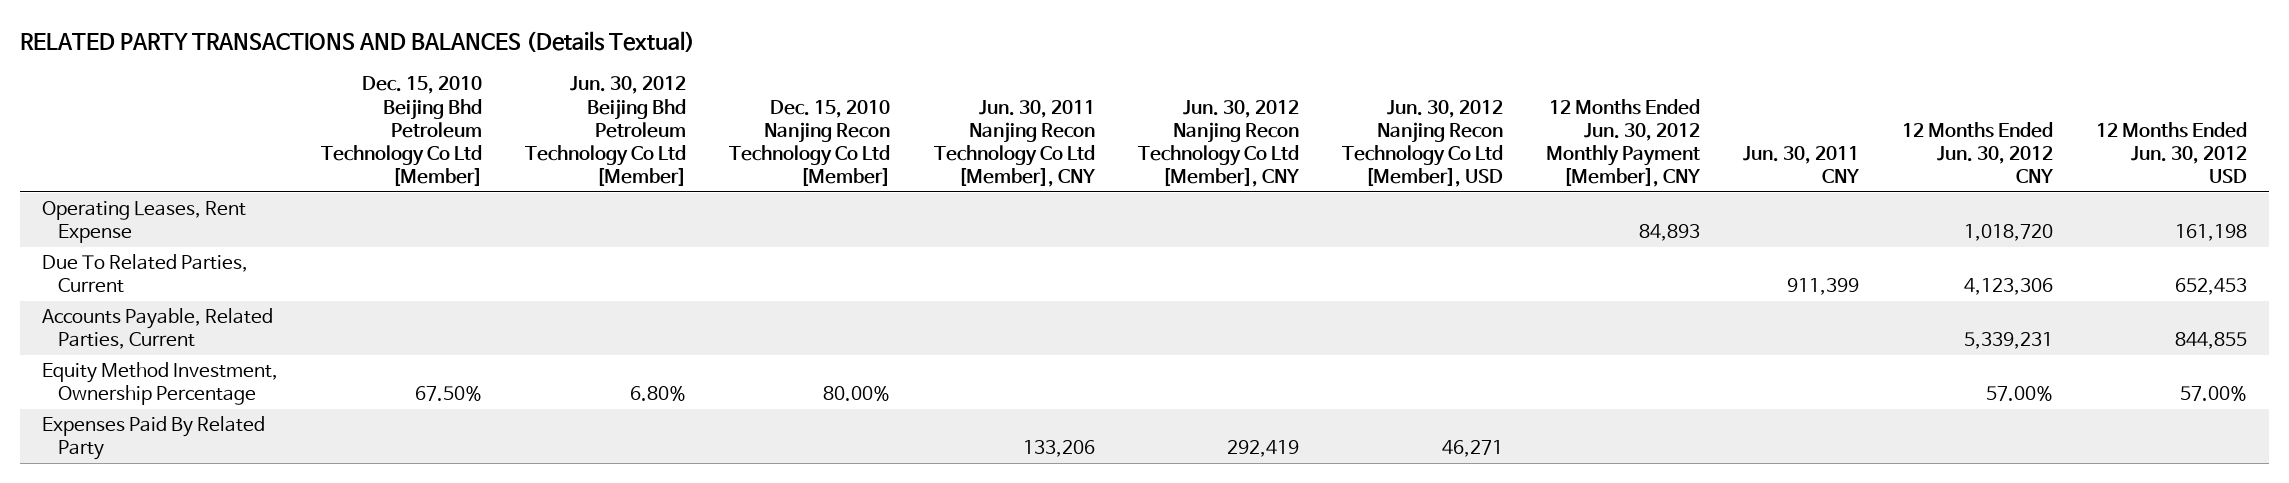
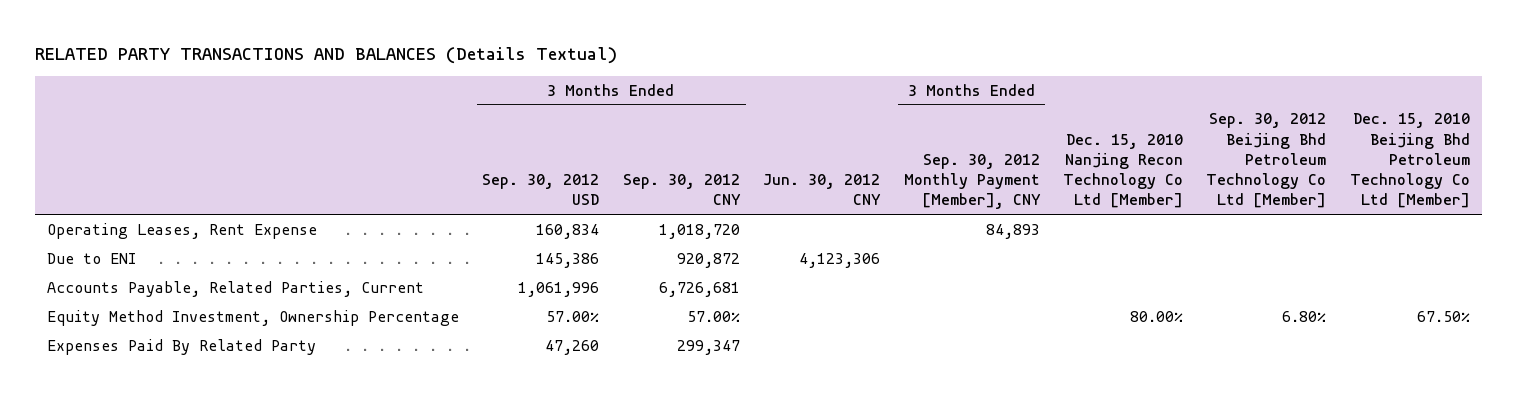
- | Dec. 15, 2010 Beijing Bhd Petroleum Technology Co Ltd [Member] | Jun. 30, 2012 Beijing Bhd Petroleum Technology Co Ltd [Member] | Dec. 15, 2010 Nanjing Recon Technology Co Ltd [Member] | Jun. 30, 2011 Nanjing Recon Technology Co Ltd [Member], CNY | Jun. 30, 2012 Nanjing Recon Technology Co Ltd [Member], CNY | Jun. 30, 2012 Nanjing Recon Technology Co Ltd [Member], USD | 12 Months Ended Jun. 30, 2012 Monthly Payment [Member], CNY | Jun. 30, 2011 CNY | 12 Months Ended Jun. 30, 2012 CNY | 12 Months Ended Jun. 30, 2012 USD
+ | 3 Months Ended Sep. 30, 2012 USD | 3 Months Ended Sep. 30, 2012 CNY | Jun. 30, 2012 CNY | 3 Months Ended Sep. 30, 2012 Monthly Payment [Member], CNY | Dec. 15, 2010 Nanjing Recon Technology Co Ltd [Member] | Sep. 30, 2012 Beijing Bhd Petroleum Technology Co Ltd [Member] | Dec. 15, 2010 Beijing Bhd Petroleum Technology Co Ltd [Member]
- Due To Related Parties, Current | | | | | | | | 911,399 | 4,123,306 | 652,453
+ Due to ENI | 145,386 | 920,872 | 4,123,306 | | | |

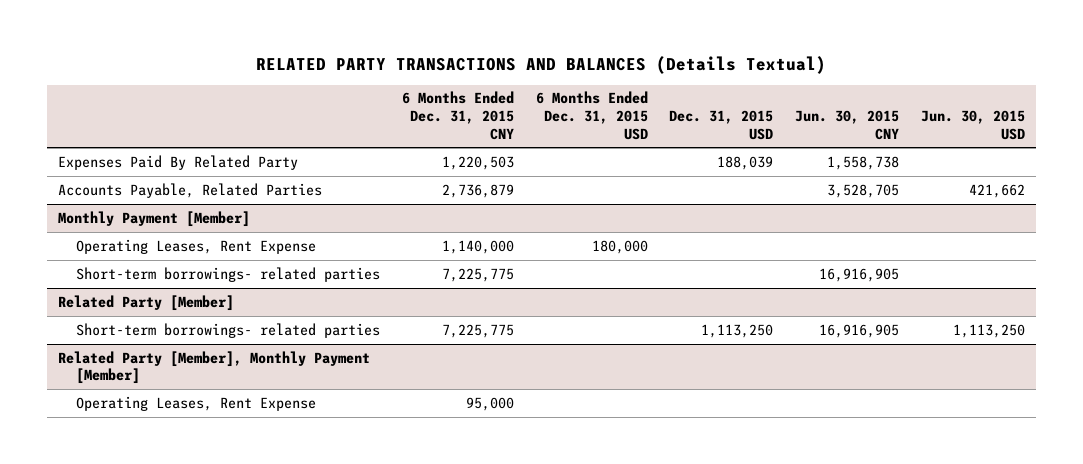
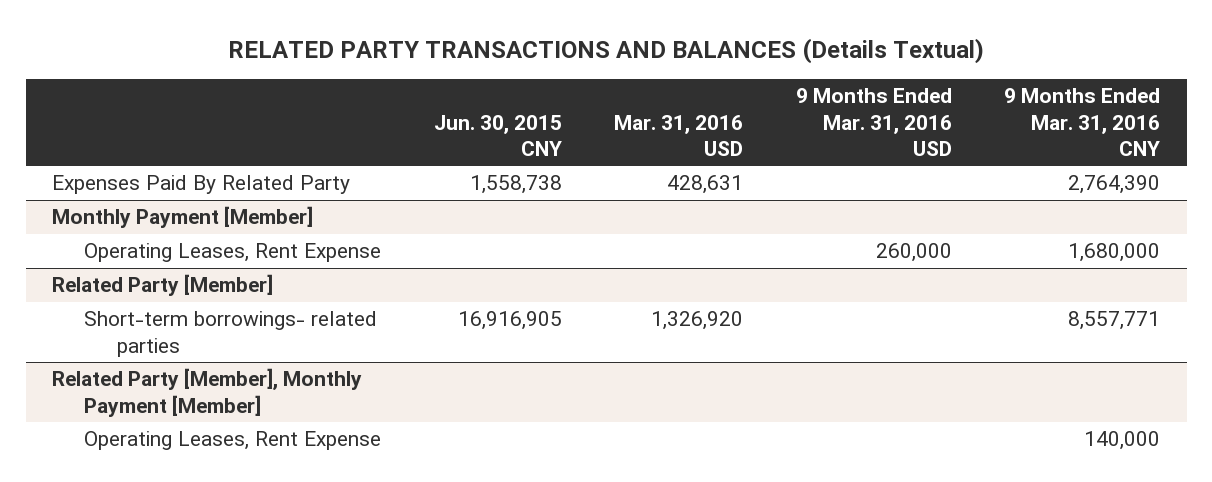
- | 6 Months Ended Dec. 31, 2015 CNY | 6 Months Ended Dec. 31, 2015 USD | Dec. 31, 2015 USD | Jun. 30, 2015 CNY | Jun. 30, 2015 USD
+ | Jun. 30, 2015 CNY | Mar. 31, 2016 USD | 9 Months Ended Mar. 31, 2016 USD | 9 Months Ended Mar. 31, 2016 CNY
- Accounts Payable, Related Parties | 2,736,879 | | | 3,528,705 | 421,662
@ Monthly Payment [Member]
- Short-term borrowings- related parties | 7,225,775 | | | 16,916,905 |

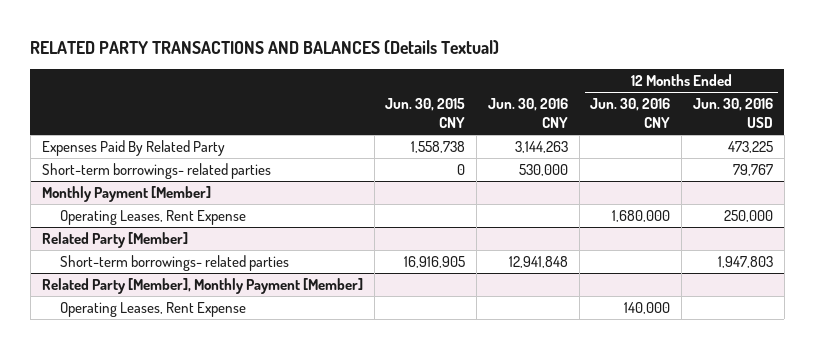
- | Jun. 30, 2015 CNY | Mar. 31, 2016 USD | 9 Months Ended Mar. 31, 2016 USD | 9 Months Ended Mar. 31, 2016 CNY
+ | Jun. 30, 2015 CNY | Jun. 30, 2016 CNY | 12 Months Ended Jun. 30, 2016 CNY | 12 Months Ended Jun. 30, 2016 USD
+ Short-term borrowings- related parties | 0 | 530,000 | | 79,767

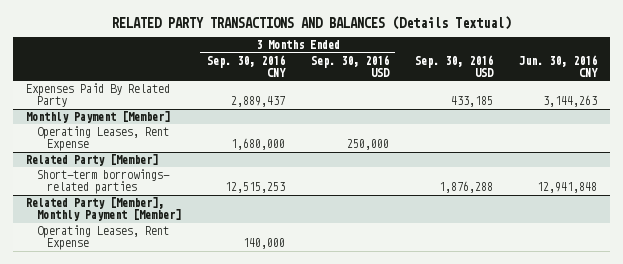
- | Jun. 30, 2015 CNY | Jun. 30, 2016 CNY | 12 Months Ended Jun. 30, 2016 CNY | 12 Months Ended Jun. 30, 2016 USD
+ | 3 Months Ended Sep. 30, 2016 CNY | 3 Months Ended Sep. 30, 2016 USD | Sep. 30, 2016 USD | Jun. 30, 2016 CNY
- Short-term borrowings- related parties | 0 | 530,000 | | 79,767

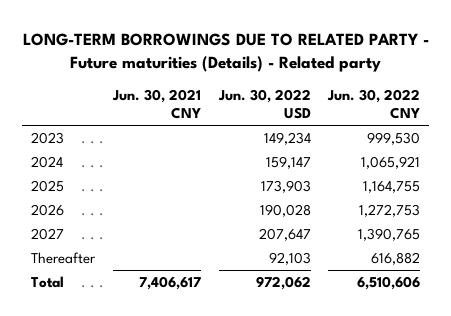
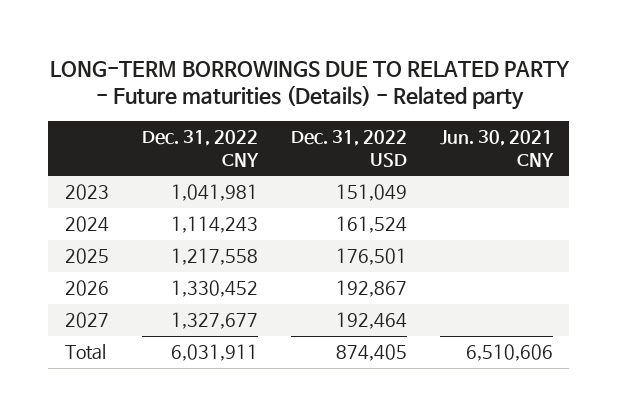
- | Jun. 30, 2021 CNY | Jun. 30, 2022 USD | Jun. 30, 2022 CNY
+ | Dec. 31, 2022 CNY | Dec. 31, 2022 USD | Jun. 30, 2021 CNY
- Thereafter | | 92,103 | 616,882
- Total | 7,406,617 | 972,062 | 6,510,606
+ Total | 6,031,911 | 874,405 | 6,510,606

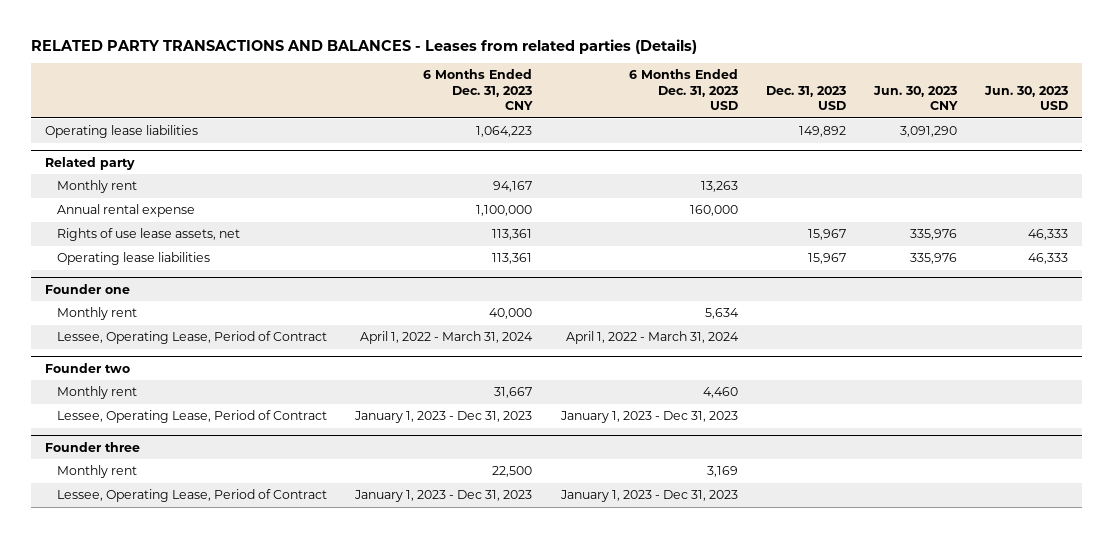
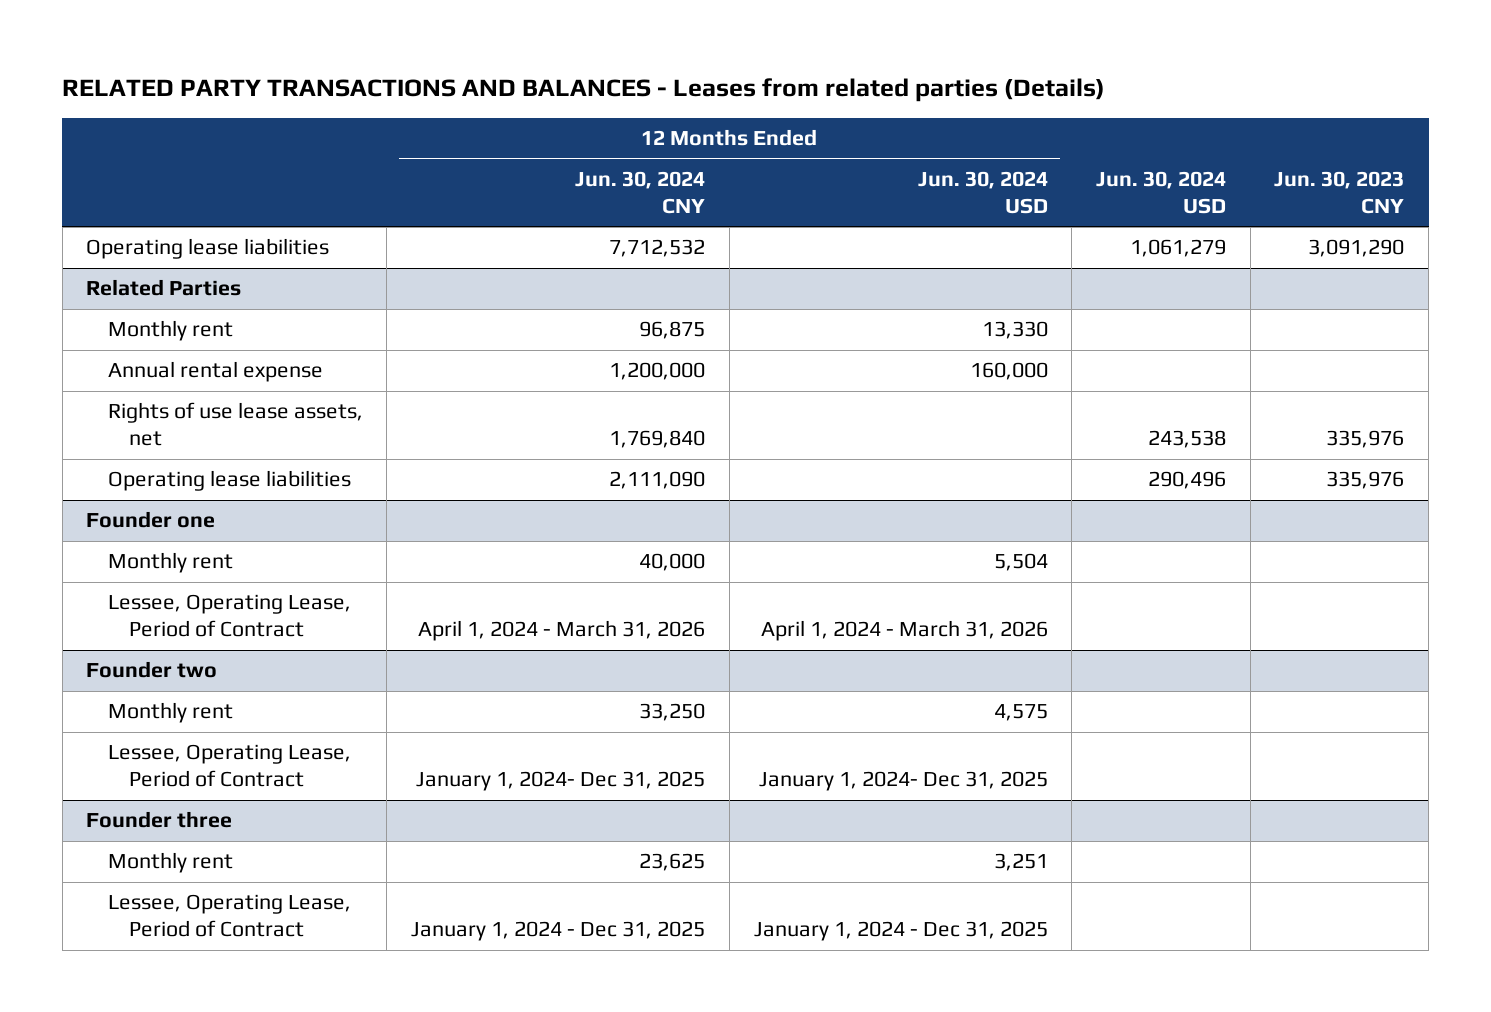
- | 6 Months Ended Dec. 31, 2023 CNY | 6 Months Ended Dec. 31, 2023 USD | Dec. 31, 2023 USD | Jun. 30, 2023 CNY | Jun. 30, 2023 USD
+ | 12 Months Ended Jun. 30, 2024 CNY | 12 Months Ended Jun. 30, 2024 USD | Jun. 30, 2024 USD | Jun. 30, 2023 CNY
- Related party
+ Related Parties

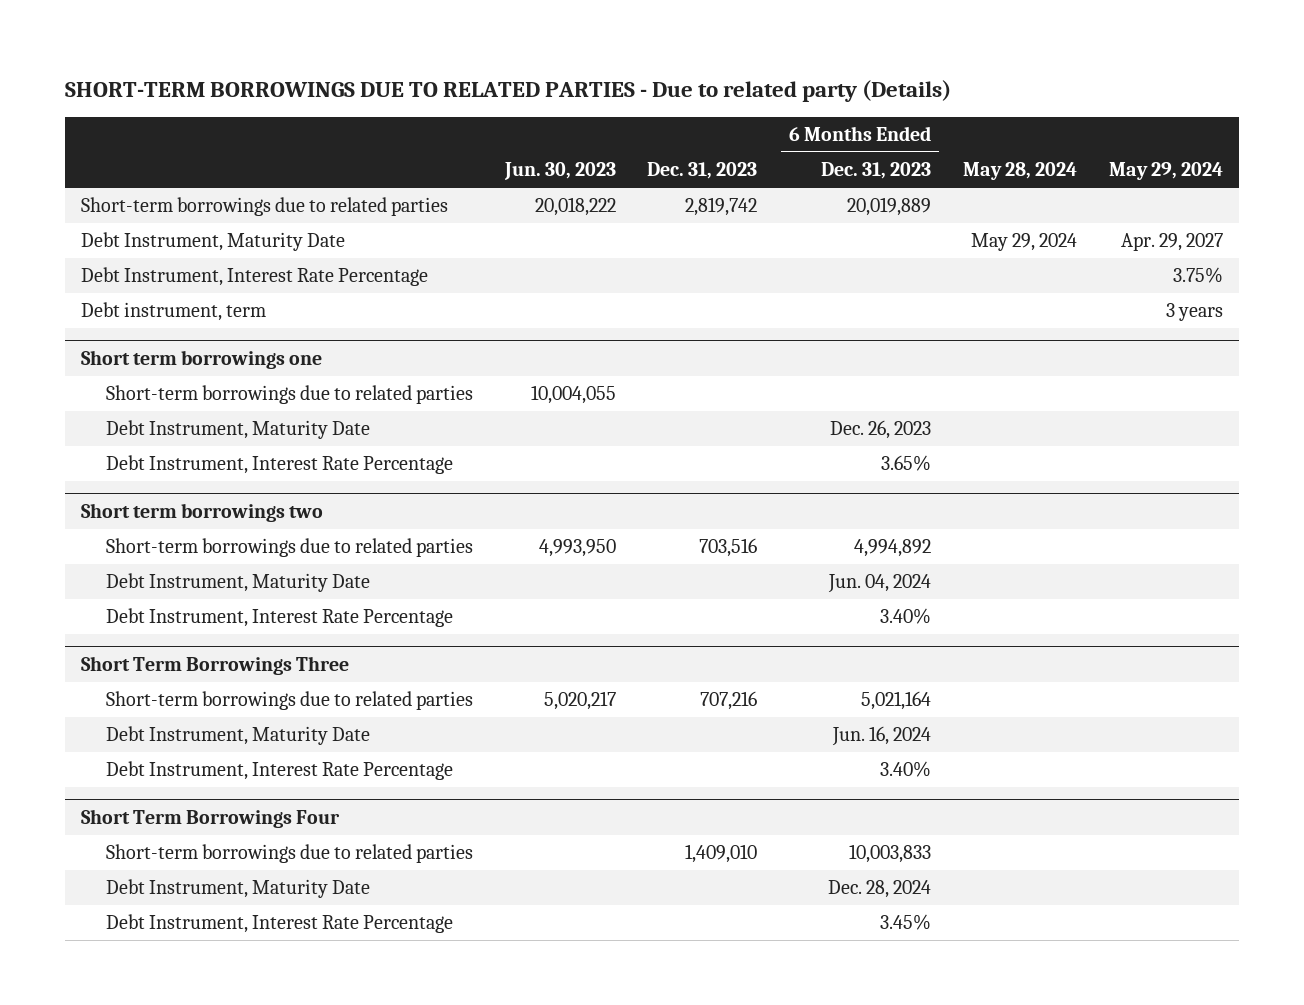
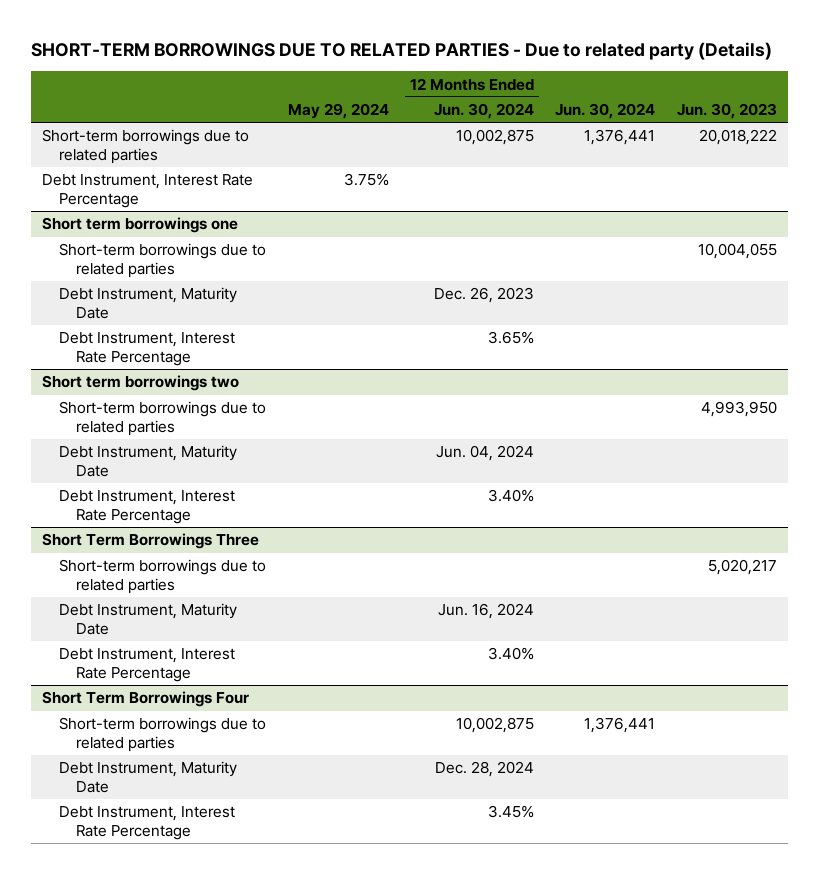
- | Jun. 30, 2023 | Dec. 31, 2023 | 6 Months Ended Dec. 31, 2023 | May 28, 2024 | May 29, 2024
+ | May 29, 2024 | 12 Months Ended Jun. 30, 2024 | Jun. 30, 2024 | Jun. 30, 2023
- Debt Instrument, Maturity Date | | | | May 29, 2024 | Apr. 29, 2027
- Debt instrument, term | | | | | 3 years

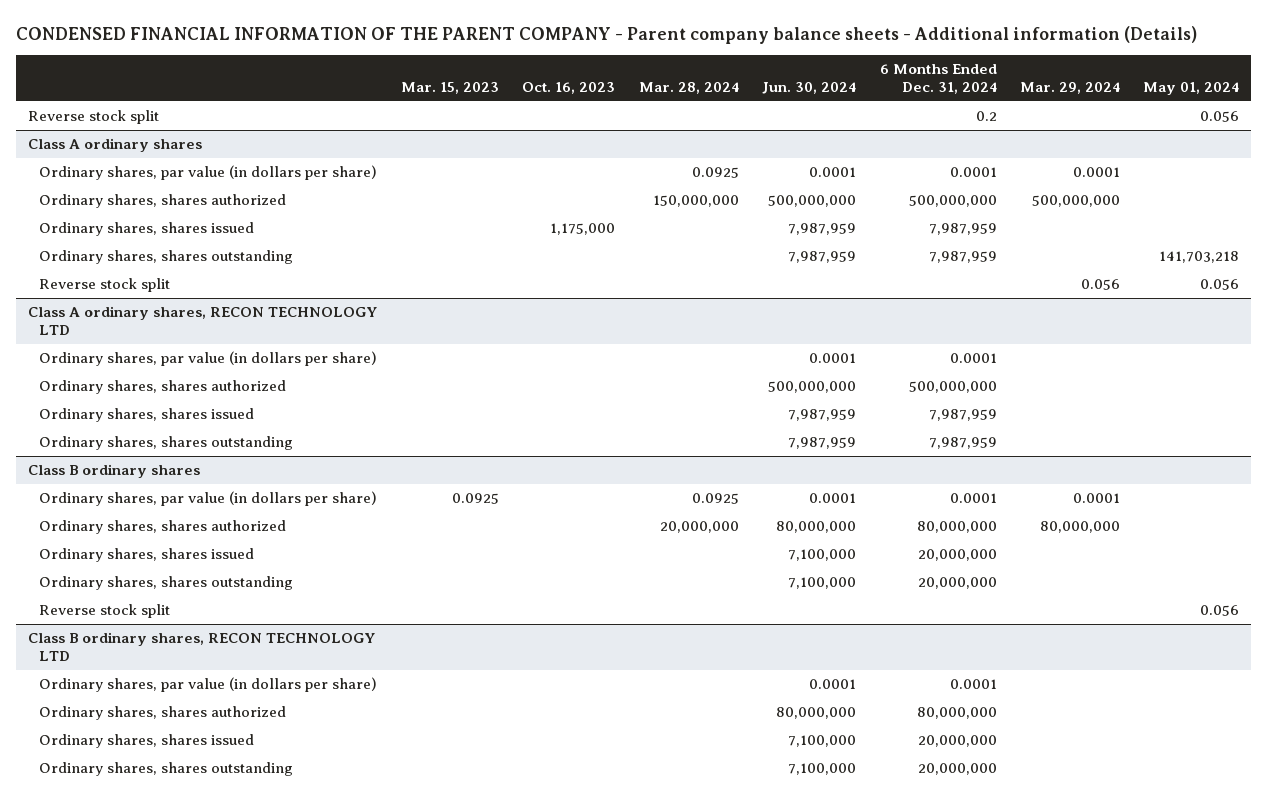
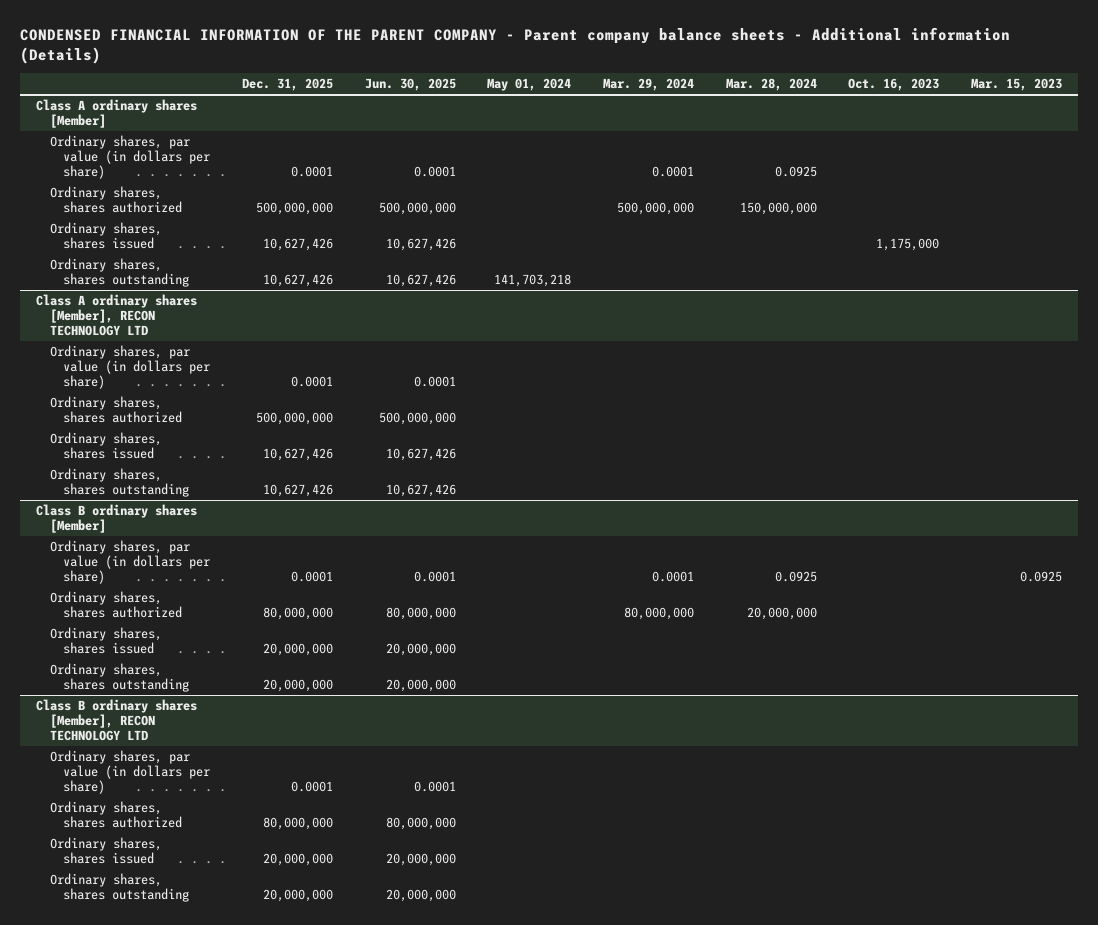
- | Mar. 15, 2023 | Oct. 16, 2023 | Mar. 28, 2024 | Jun. 30, 2024 | 6 Months Ended Dec. 31, 2024 | Mar. 29, 2024 | May 01, 2024
+ | Dec. 31, 2025 | Jun. 30, 2025 | May 01, 2024 | Mar. 29, 2024 | Mar. 28, 2024 | Oct. 16, 2023 | Mar. 15, 2023
- Reverse stock split | | | | | 0.2 | | 0.056
- Class A ordinary shares
+ Class A ordinary shares [Member]
- Reverse stock split | | | | | | 0.056 | 0.056
- Class A ordinary shares, RECON TECHNOLOGY LTD
+ Class A ordinary shares [Member], RECON TECHNOLOGY LTD
- Class B ordinary shares
+ Class B ordinary shares [Member]
- Reverse stock split | | | | | | | 0.056
- Class B ordinary shares, RECON TECHNOLOGY LTD
+ Class B ordinary shares [Member], RECON TECHNOLOGY LTD

